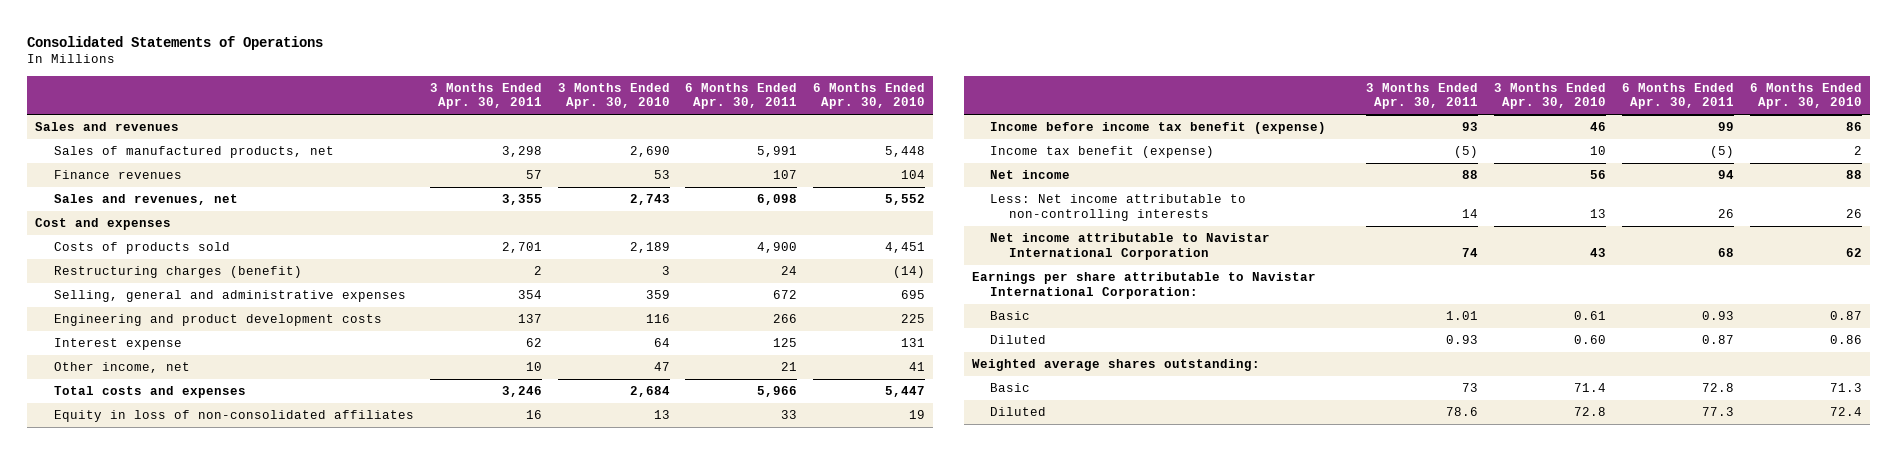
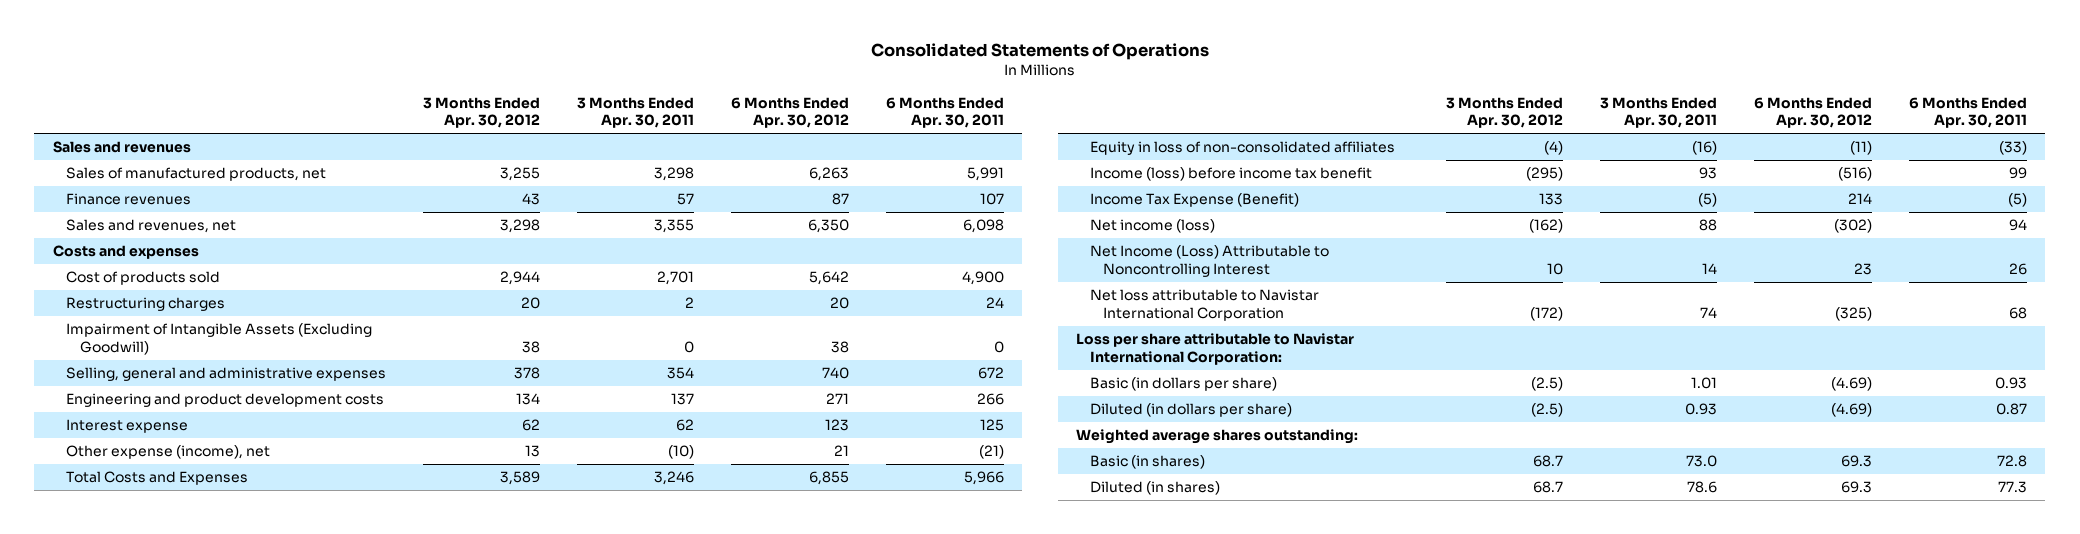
- | 3 Months Ended Apr. 30, 2011 | 3 Months Ended Apr. 30, 2010 | 6 Months Ended Apr. 30, 2011 | 6 Months Ended Apr. 30, 2010
+ | 3 Months Ended Apr. 30, 2012 | 3 Months Ended Apr. 30, 2011 | 6 Months Ended Apr. 30, 2012 | 6 Months Ended Apr. 30, 2011
- Cost and expenses
- Costs of products sold | 2,701 | 2,189 | 4,900 | 4,451
- Restructuring charges (benefit) | 2 | 3 | 24 | (14)
+ Costs and expenses
+ Cost of products sold | 2,944 | 2,701 | 5,642 | 4,900
+ Restructuring charges | 20 | 2 | 20 | 24
+ Impairment of Intangible Assets (Excluding Goodwill) | 38 | 0 | 38 | 0
- Other income, net | 10 | 47 | 21 | 41
- Total costs and expenses | 3,246 | 2,684 | 5,966 | 5,447
- Equity in loss of non-consolidated affiliates | 16 | 13 | 33 | 19
- Income before income tax benefit (expense) | 93 | 46 | 99 | 86
- Income tax benefit (expense) | (5) | 10 | (5) | 2
- Net income | 88 | 56 | 94 | 88
- Less: Net income attributable to non-controlling interests | 14 | 13 | 26 | 26
- Net income attributable to Navistar International Corporation | 74 | 43 | 68 | 62
- Earnings per share attributable to Navistar International Corporation:
- Basic | 1.01 | 0.61 | 0.93 | 0.87
- Diluted | 0.93 | 0.60 | 0.87 | 0.86
+ Other expense (income), net | 13 | (10) | 21 | (21)
+ Total Costs and Expenses | 3,589 | 3,246 | 6,855 | 5,966
+ Equity in loss of non-consolidated affiliates | (4) | (16) | (11) | (33)
+ Income (loss) before income tax benefit | (295) | 93 | (516) | 99
+ Income Tax Expense (Benefit) | 133 | (5) | 214 | (5)
+ Net income (loss) | (162) | 88 | (302) | 94
+ Net Income (Loss) Attributable to Noncontrolling Interest | 10 | 14 | 23 | 26
+ Net loss attributable to Navistar International Corporation | (172) | 74 | (325) | 68
+ Loss per share attributable to Navistar International Corporation:
+ Basic (in dollars per share) | (2.5) | 1.01 | (4.69) | 0.93
+ Diluted (in dollars per share) | (2.5) | 0.93 | (4.69) | 0.87
- Basic | 73 | 71.4 | 72.8 | 71.3
- Diluted | 78.6 | 72.8 | 77.3 | 72.4
+ Basic (in shares) | 68.7 | 73.0 | 69.3 | 72.8
+ Diluted (in shares) | 68.7 | 78.6 | 69.3 | 77.3

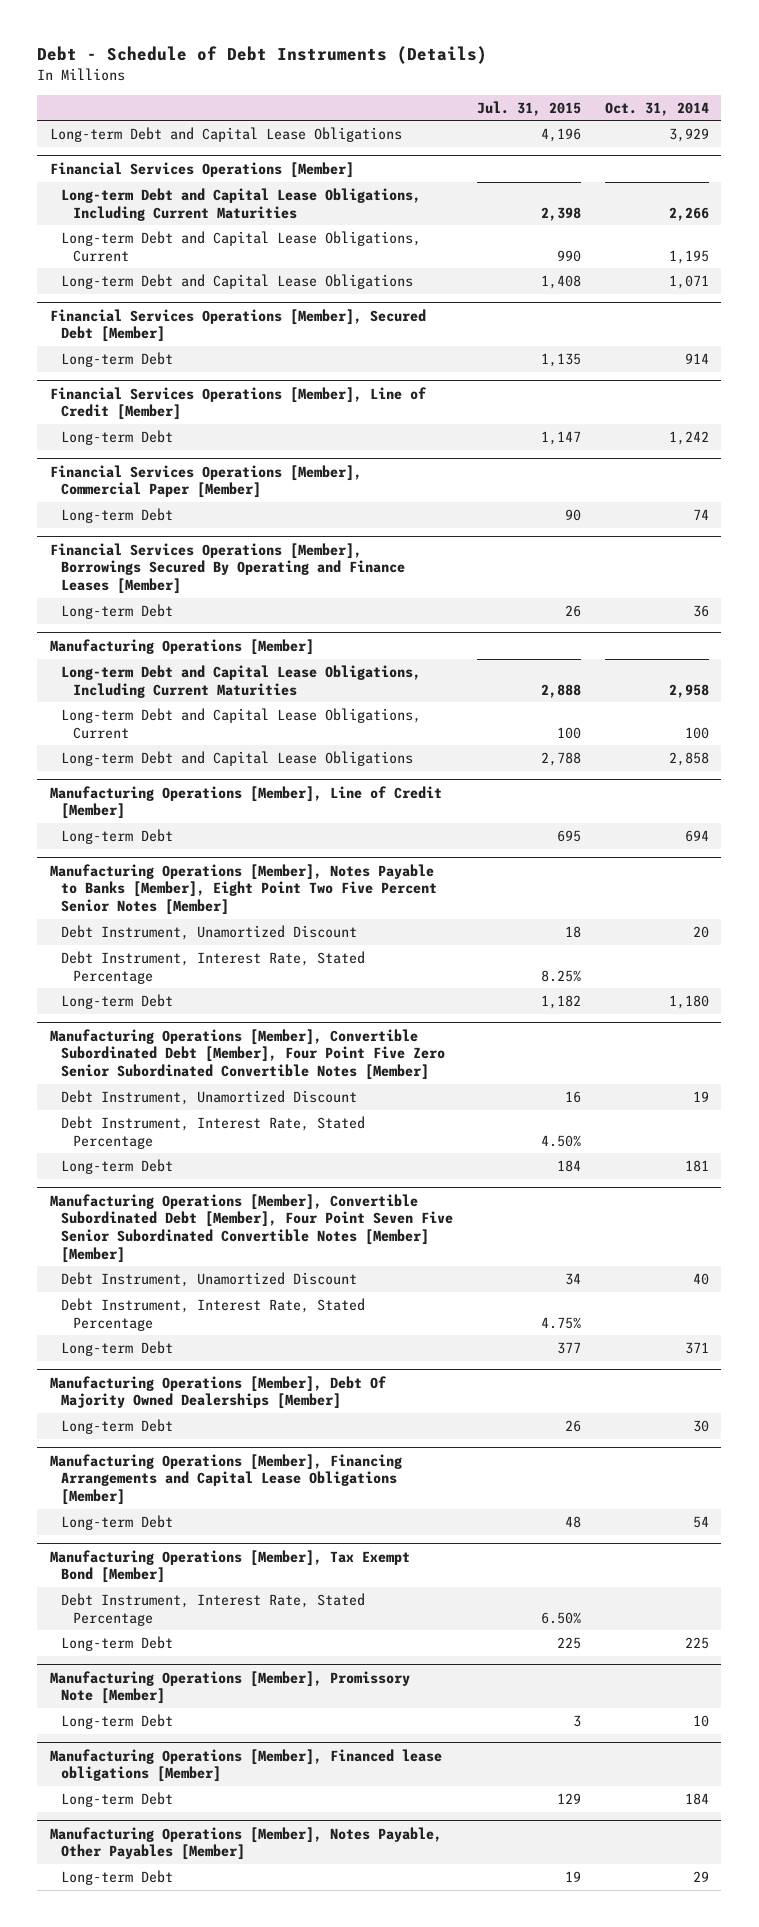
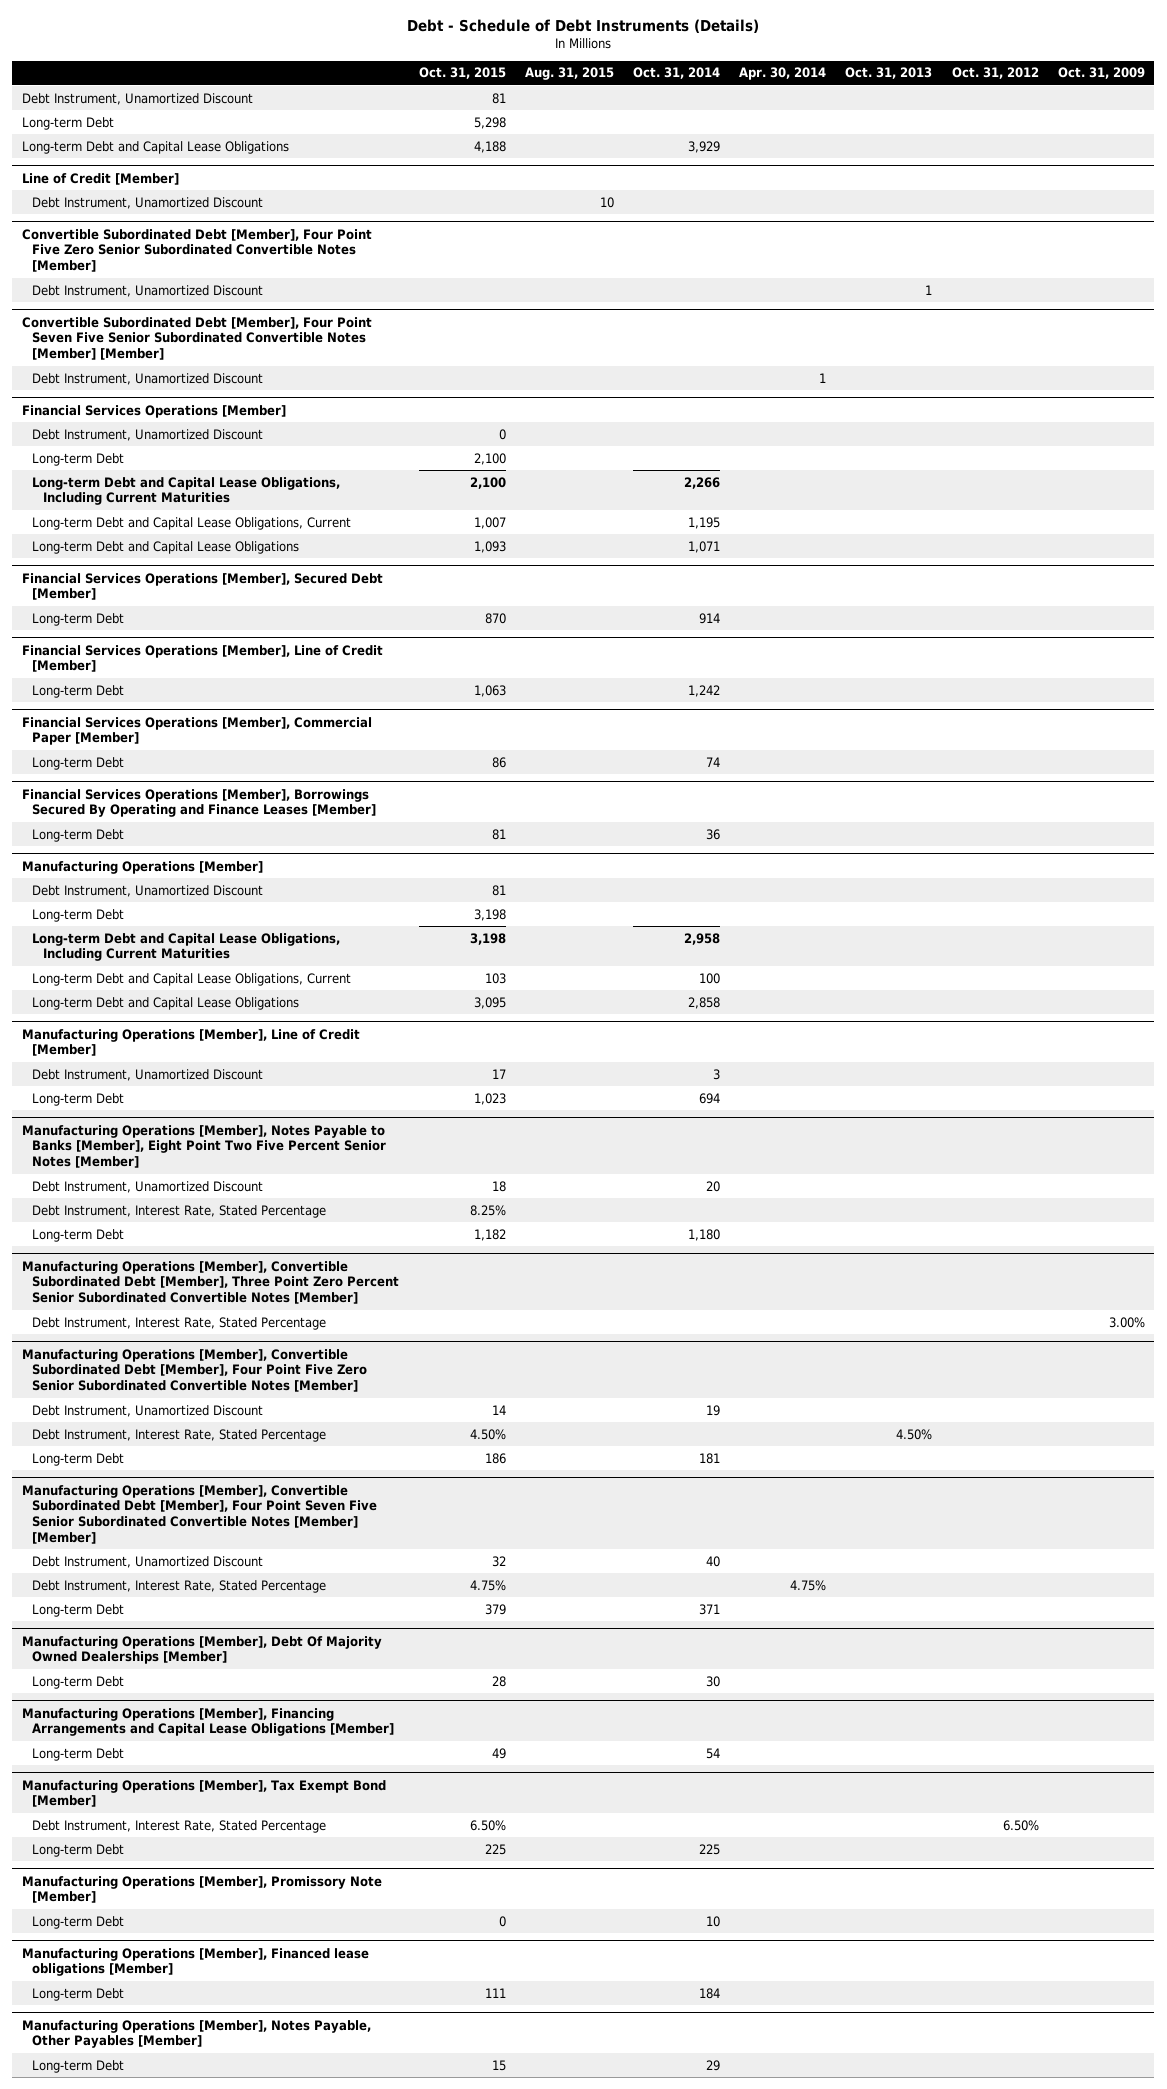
- | Jul. 31, 2015 | Oct. 31, 2014
+ | Oct. 31, 2015 | Aug. 31, 2015 | Oct. 31, 2014 | Apr. 30, 2014 | Oct. 31, 2013 | Oct. 31, 2012 | Oct. 31, 2009
+ Debt Instrument, Unamortized Discount | 81 | | | | | |
+ Long-term Debt | 5,298 | | | | | |
+ Line of Credit [Member]
+ Debt Instrument, Unamortized Discount | | 10 | | | | |
+ Convertible Subordinated Debt [Member], Four Point Five Zero Senior Subordinated Convertible Notes [Member]
+ Debt Instrument, Unamortized Discount | | | | | 1 | |
+ Convertible Subordinated Debt [Member], Four Point Seven Five Senior Subordinated Convertible Notes [Member] [Member]
+ Debt Instrument, Unamortized Discount | | | | 1 | | |
@ Financial Services Operations [Member]
+ Debt Instrument, Unamortized Discount | 0 | | | | | |
+ Long-term Debt | 2,100 | | | | | |
@ Manufacturing Operations [Member]
+ Debt Instrument, Unamortized Discount | 81 | | | | | |
+ Long-term Debt | 3,198 | | | | | |
@ Manufacturing Operations [Member], Line of Credit [Member]
+ Debt Instrument, Unamortized Discount | 17 | | 3 | | | |
+ Manufacturing Operations [Member], Convertible Subordinated Debt [Member], Three Point Zero Percent Senior Subordinated Convertible Notes [Member]
+ Debt Instrument, Interest Rate, Stated Percentage | | | | | | | 3.00%

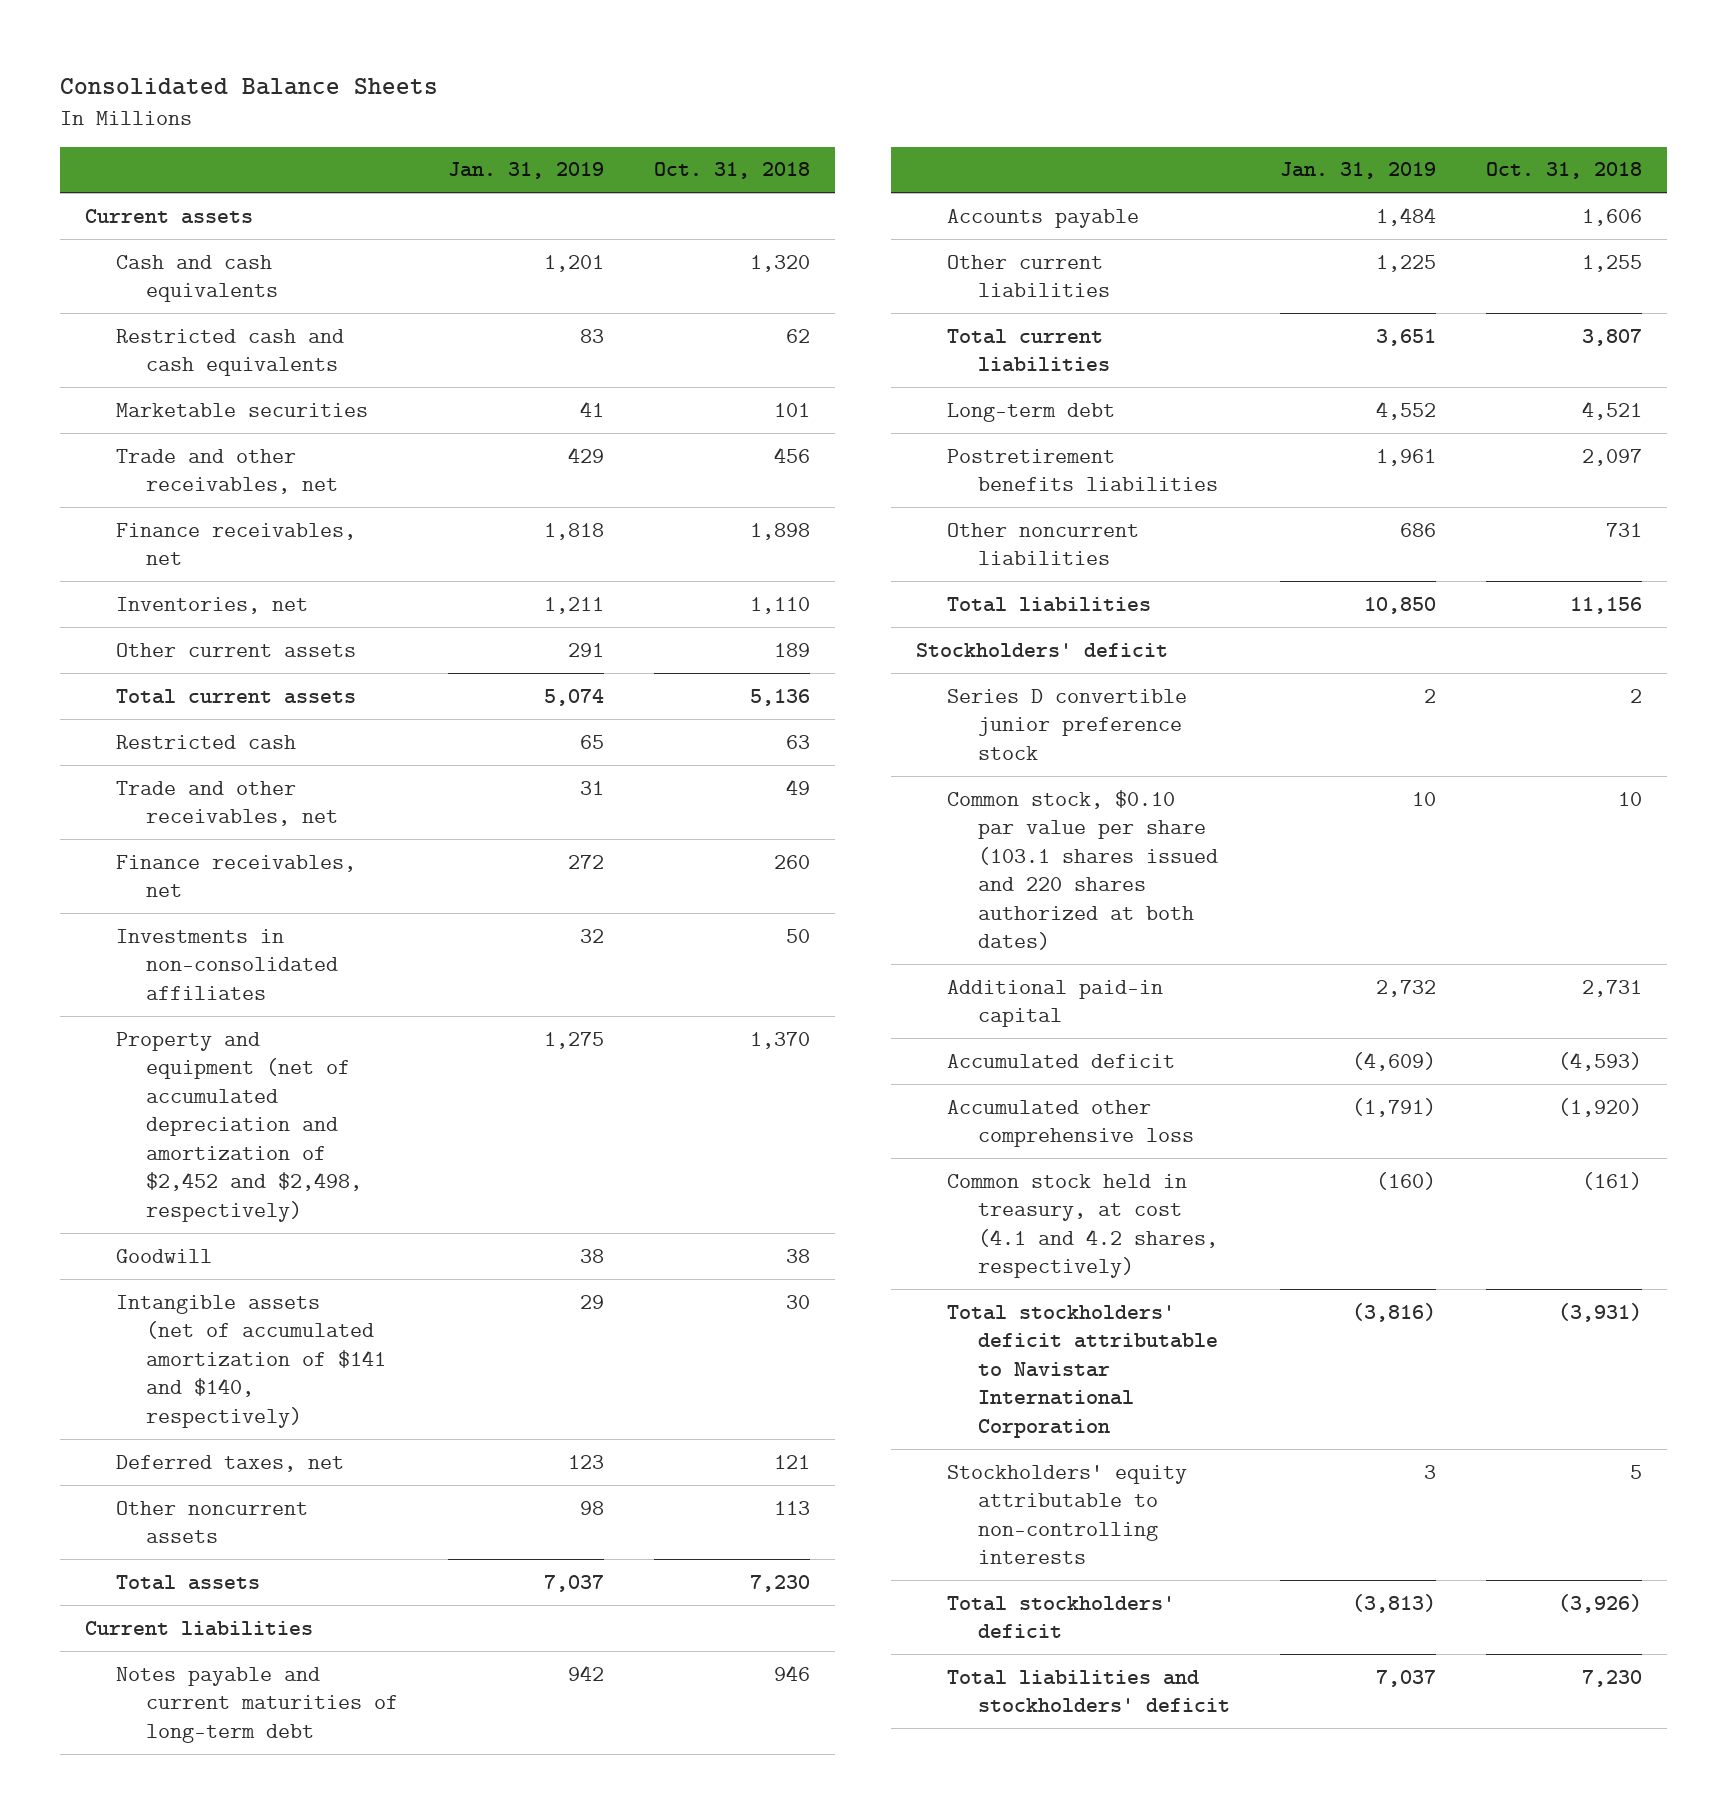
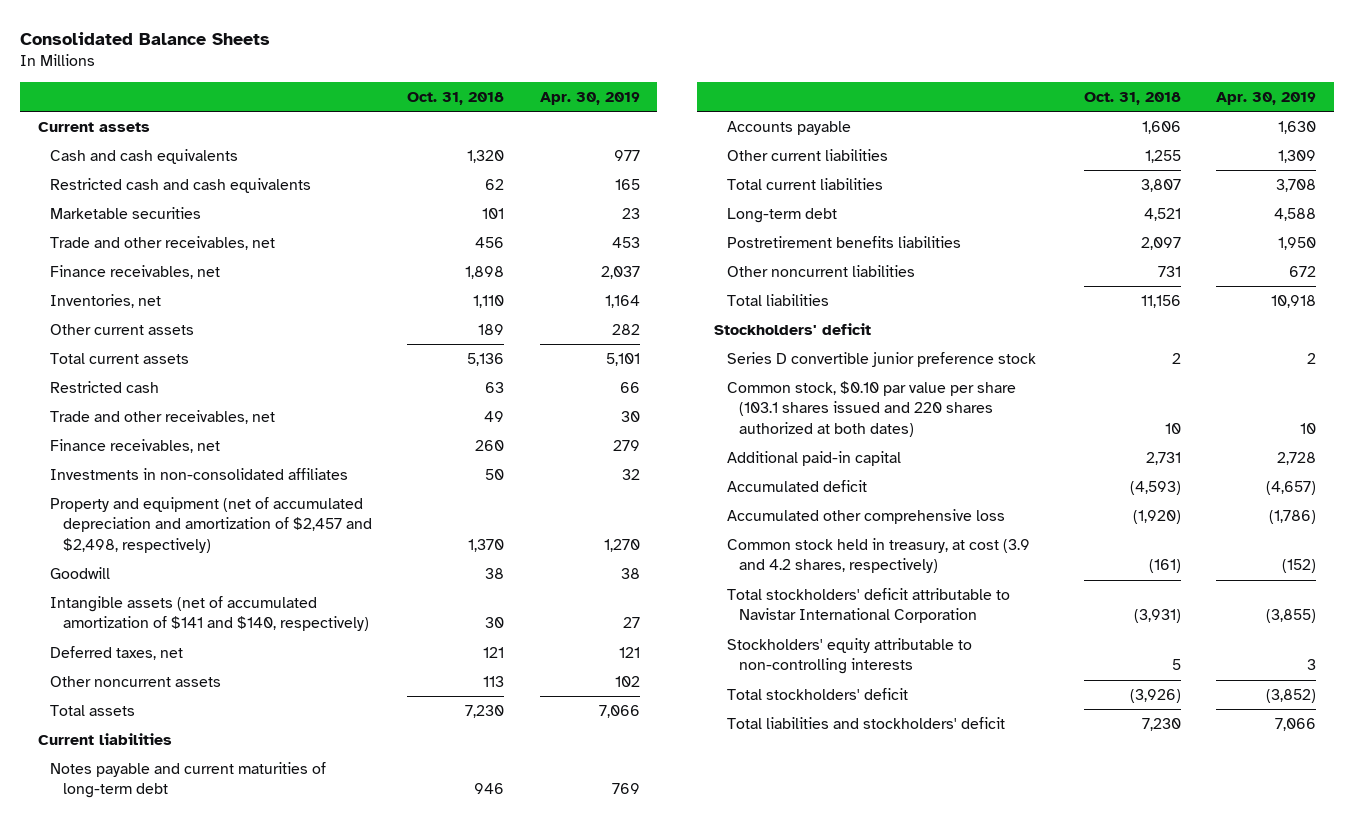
- | Jan. 31, 2019 | Oct. 31, 2018
+ | Oct. 31, 2018 | Apr. 30, 2019
- Property and equipment (net of accumulated depreciation and amortization of $2,452 and $2,498, respectively) | 1,275 | 1,370
+ Property and equipment (net of accumulated depreciation and amortization of $2,457 and $2,498, respectively) | 1,370 | 1,270
- Common stock held in treasury, at cost (4.1 and 4.2 shares, respectively) | (160) | (161)
+ Common stock held in treasury, at cost (3.9 and 4.2 shares, respectively) | (161) | (152)

